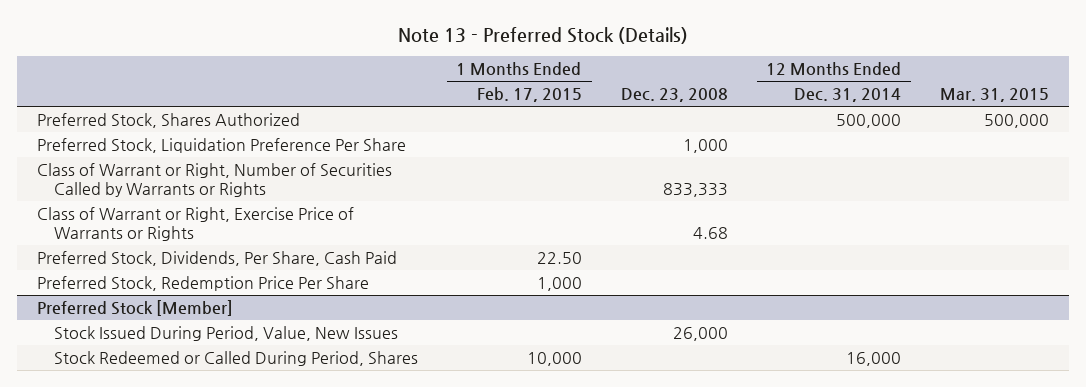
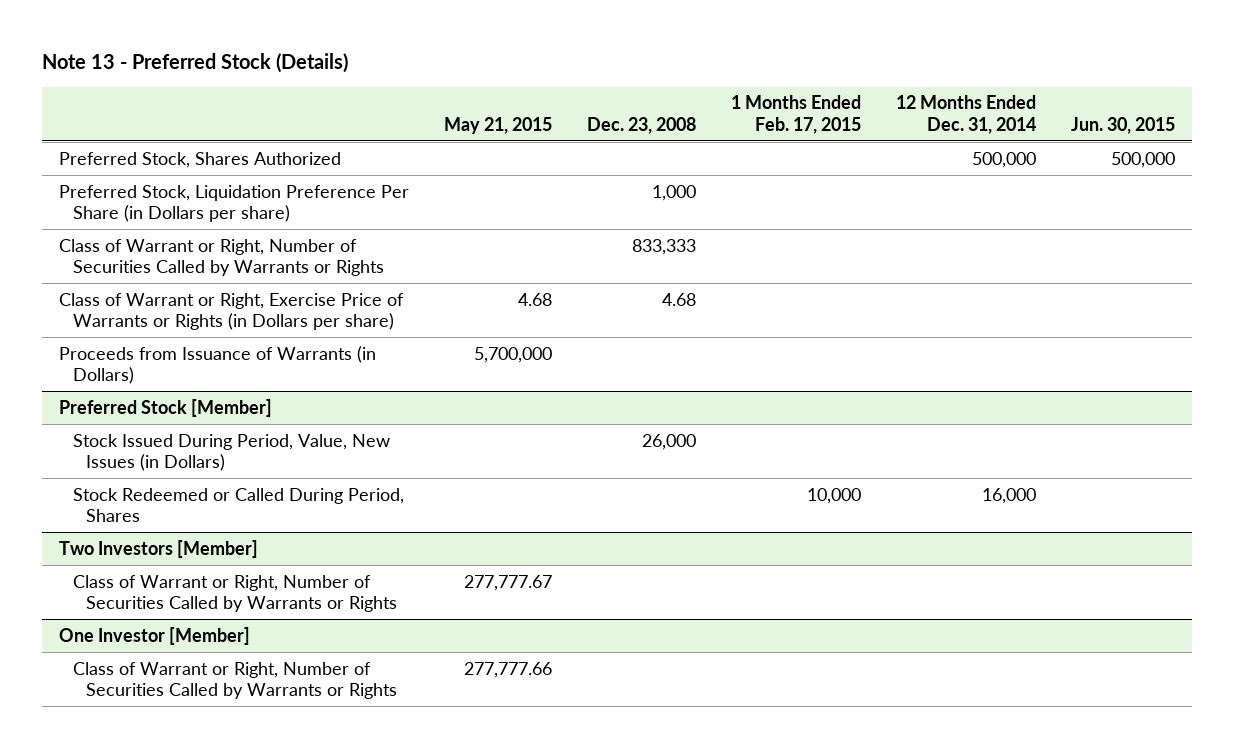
- | 1 Months Ended Feb. 17, 2015 | Dec. 23, 2008 | 12 Months Ended Dec. 31, 2014 | Mar. 31, 2015
+ | May 21, 2015 | Dec. 23, 2008 | 1 Months Ended Feb. 17, 2015 | 12 Months Ended Dec. 31, 2014 | Jun. 30, 2015
- Preferred Stock, Liquidation Preference Per Share | | 1,000 | |
+ Preferred Stock, Liquidation Preference Per Share (in Dollars per share) | | 1,000 | | |
- Class of Warrant or Right, Exercise Price of Warrants or Rights | | 4.68 | |
- Preferred Stock, Dividends, Per Share, Cash Paid | 22.50 | | |
- Preferred Stock, Redemption Price Per Share | 1,000 | | |
+ Class of Warrant or Right, Exercise Price of Warrants or Rights (in Dollars per share) | 4.68 | 4.68 | | |
+ Proceeds from Issuance of Warrants (in Dollars) | 5,700,000 | | | |
@ Preferred Stock [Member]
- Stock Issued During Period, Value, New Issues | | 26,000 | |
+ Stock Issued During Period, Value, New Issues (in Dollars) | | 26,000 | | |
+ Two Investors [Member]
+ Class of Warrant or Right, Number of Securities Called by Warrants or Rights | 277,777.67 | | | |
+ One Investor [Member]
+ Class of Warrant or Right, Number of Securities Called by Warrants or Rights | 277,777.66 | | | |

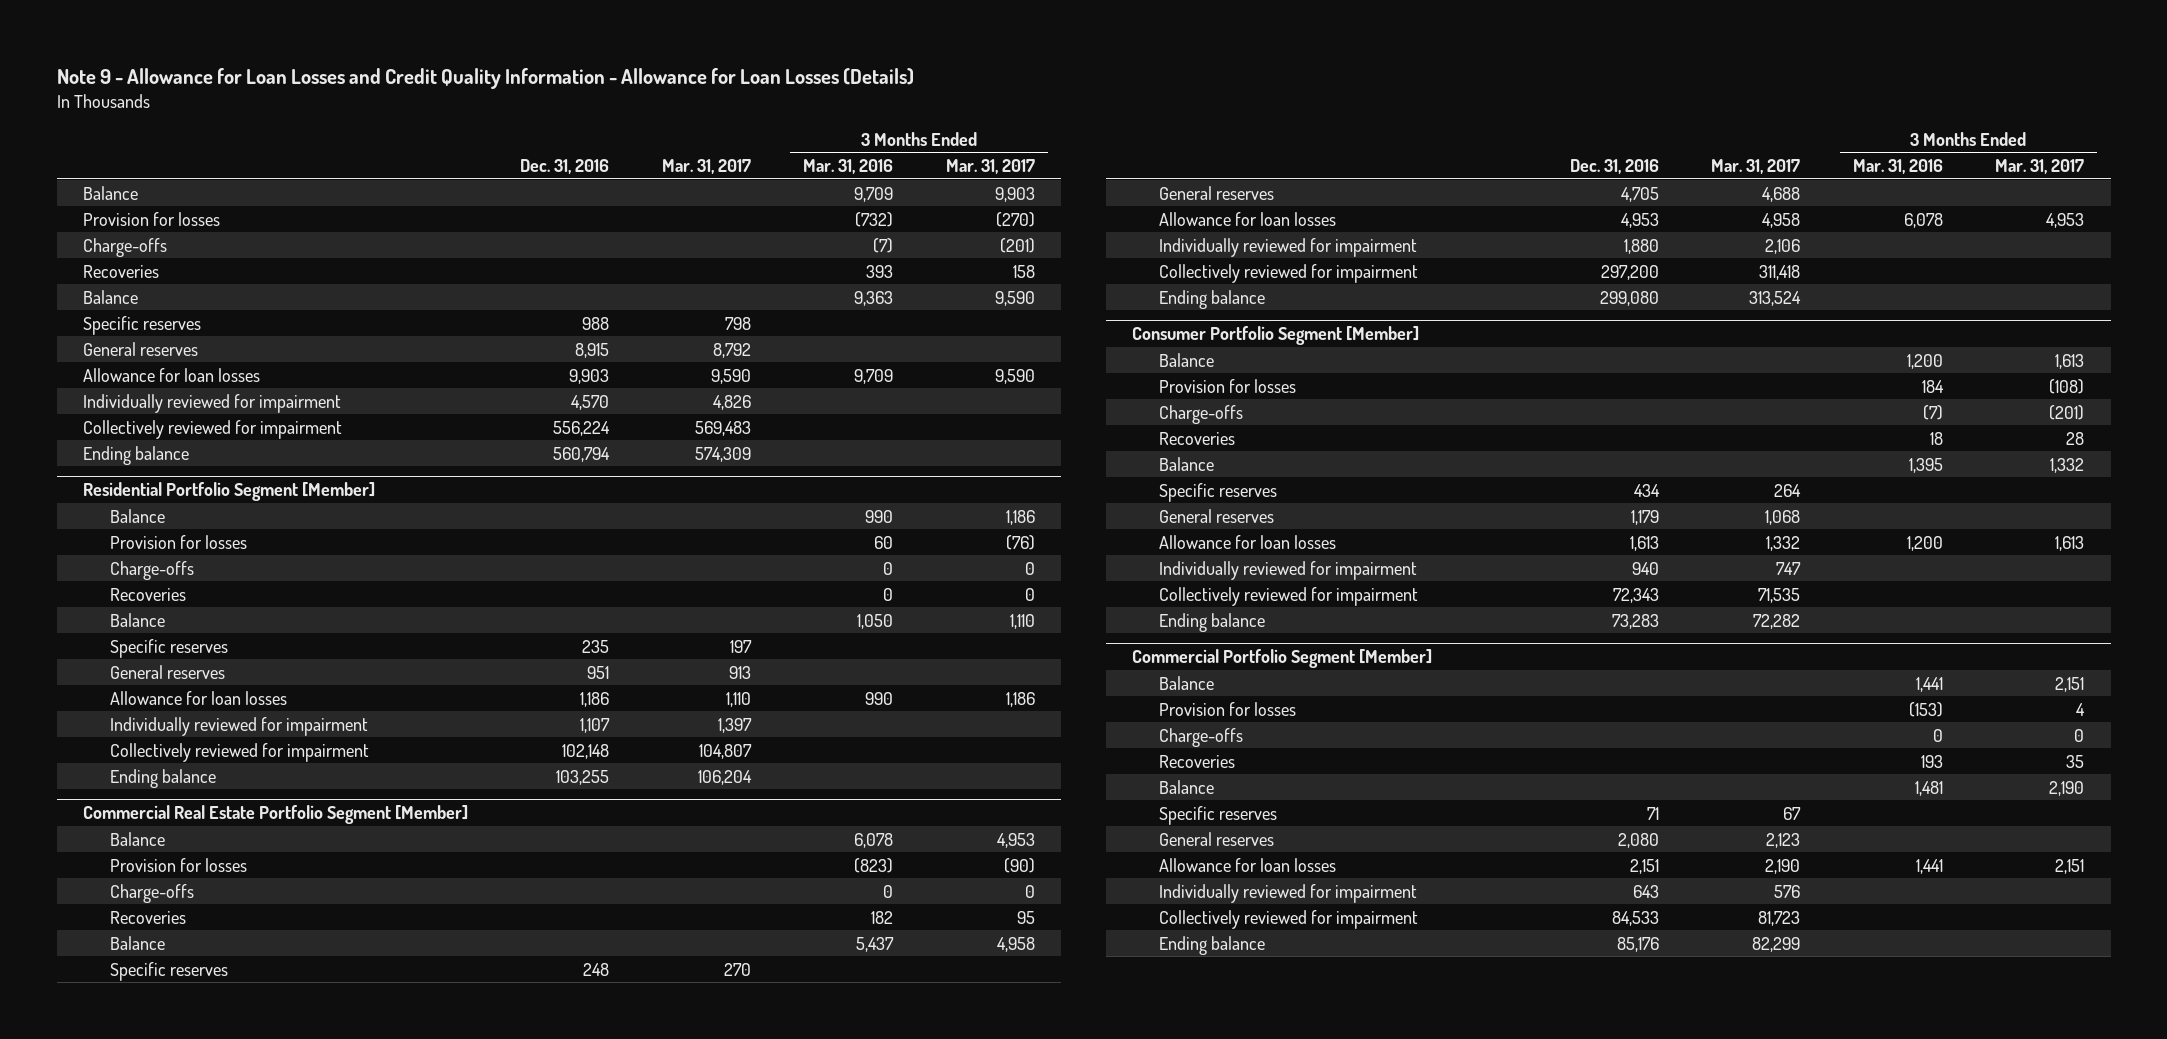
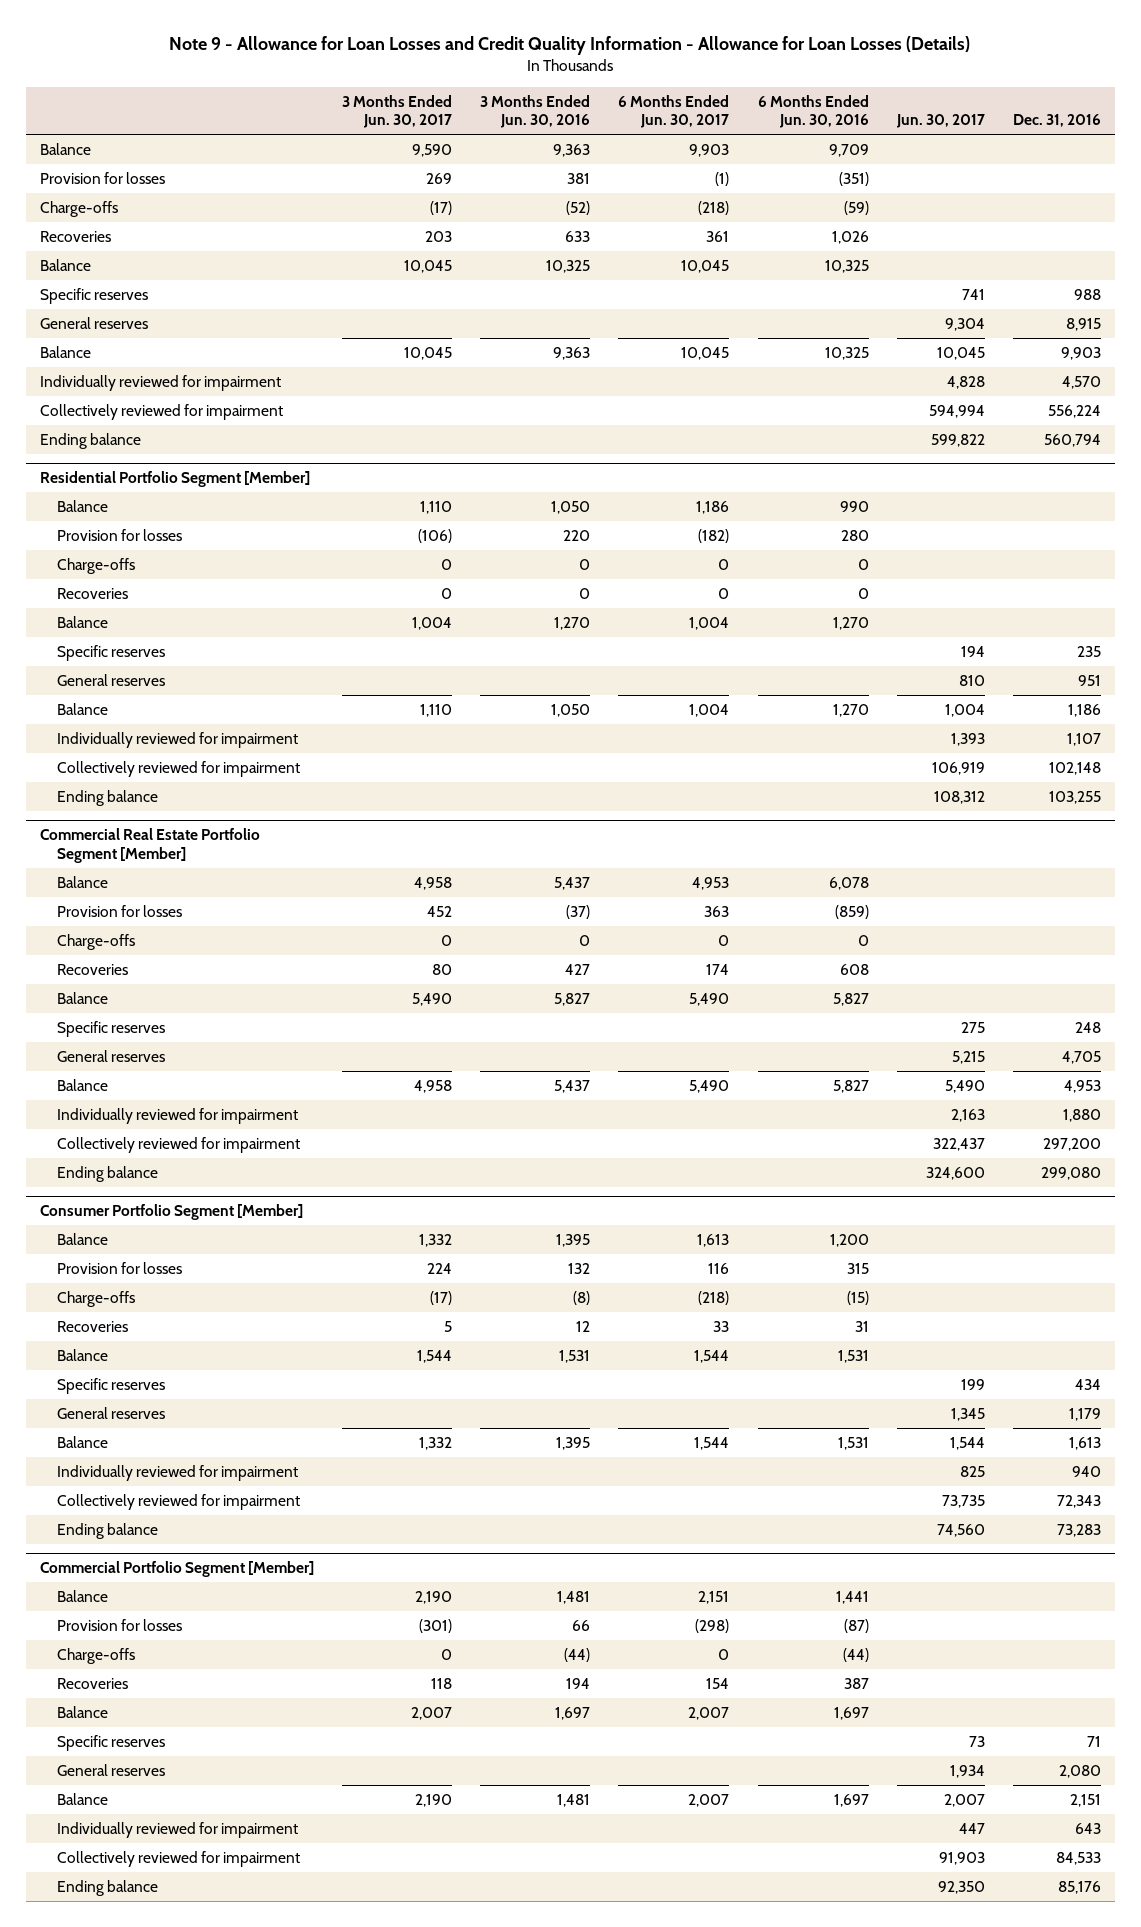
- | Dec. 31, 2016 | Mar. 31, 2017 | 3 Months Ended Mar. 31, 2016 | 3 Months Ended Mar. 31, 2017
+ | 3 Months Ended Jun. 30, 2017 | 3 Months Ended Jun. 30, 2016 | 6 Months Ended Jun. 30, 2017 | 6 Months Ended Jun. 30, 2016 | Jun. 30, 2017 | Dec. 31, 2016
- Allowance for loan losses | 9,903 | 9,590 | 9,709 | 9,590
+ Balance | 10,045 | 9,363 | 10,045 | 10,325 | 10,045 | 9,903
@ Residential Portfolio Segment [Member]
- Allowance for loan losses | 1,186 | 1,110 | 990 | 1,186
+ Balance | 1,110 | 1,050 | 1,004 | 1,270 | 1,004 | 1,186
@ Commercial Real Estate Portfolio Segment [Member]
- Allowance for loan losses | 4,953 | 4,958 | 6,078 | 4,953
+ Balance | 4,958 | 5,437 | 5,490 | 5,827 | 5,490 | 4,953
@ Consumer Portfolio Segment [Member]
- Allowance for loan losses | 1,613 | 1,332 | 1,200 | 1,613
+ Balance | 1,332 | 1,395 | 1,544 | 1,531 | 1,544 | 1,613
@ Commercial Portfolio Segment [Member]
- Allowance for loan losses | 2,151 | 2,190 | 1,441 | 2,151
+ Balance | 2,190 | 1,481 | 2,007 | 1,697 | 2,007 | 2,151

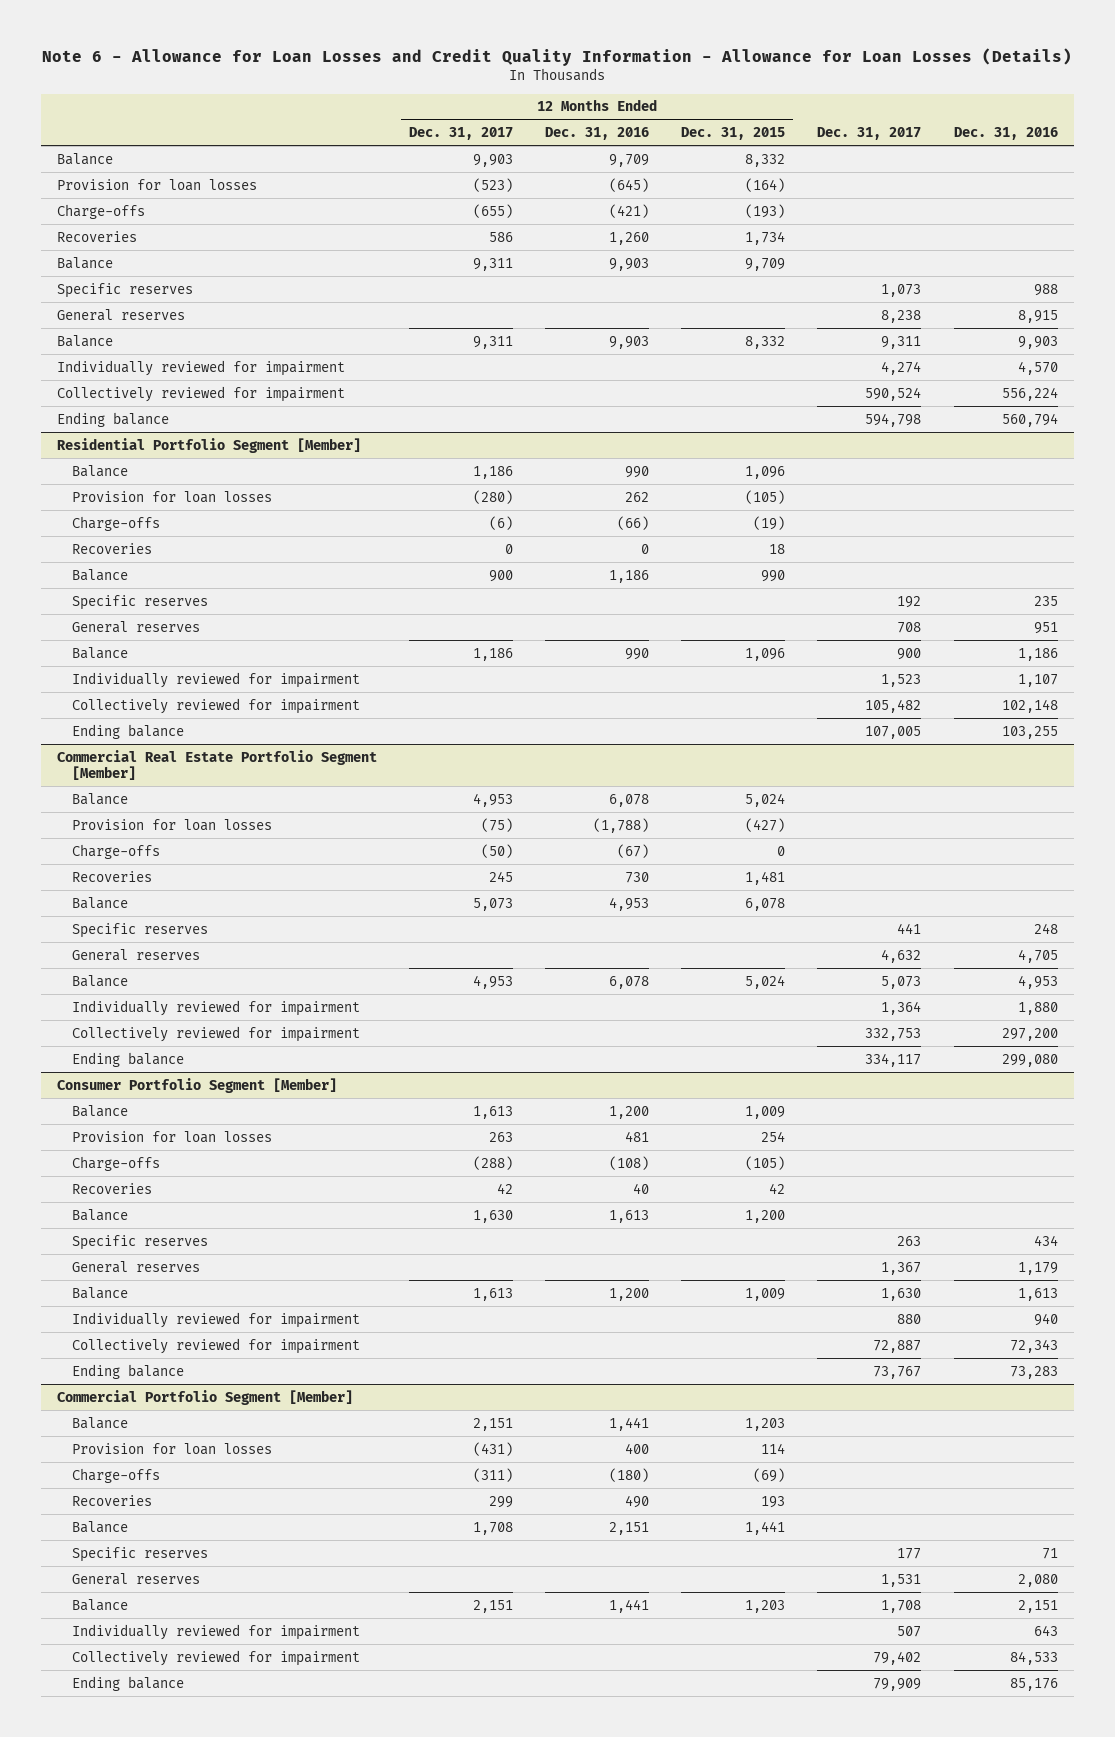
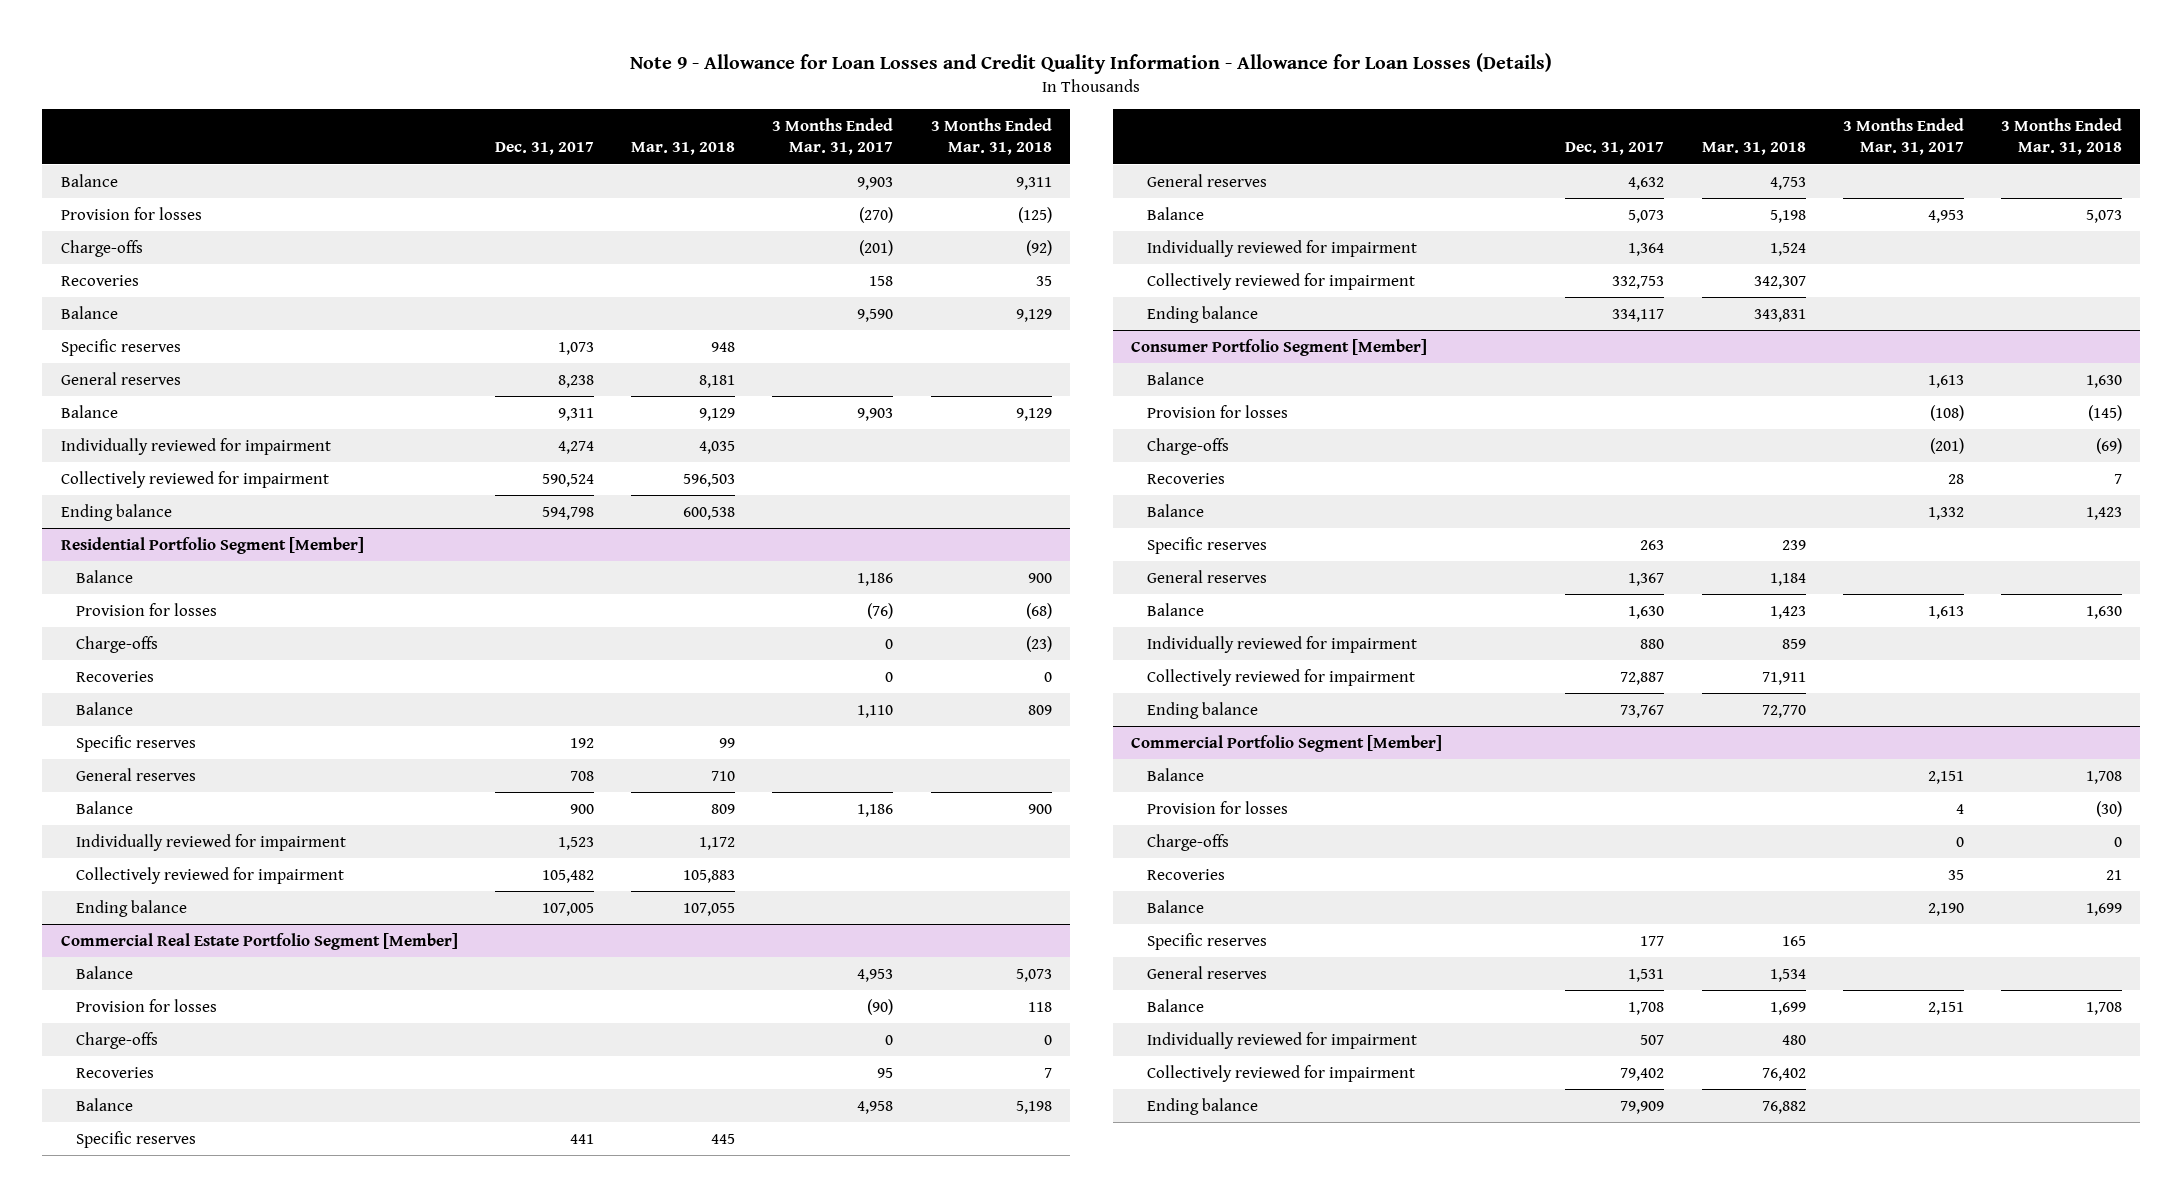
- Note 6 - Allowance for Loan Losses and Credit Quality Information - Allowance for Loan Losses (Details)
+ Note 9 - Allowance for Loan Losses and Credit Quality Information - Allowance for Loan Losses (Details)
- | 12 Months Ended Dec. 31, 2017 | 12 Months Ended Dec. 31, 2016 | 12 Months Ended Dec. 31, 2015 | Dec. 31, 2017 | Dec. 31, 2016
+ | Dec. 31, 2017 | Mar. 31, 2018 | 3 Months Ended Mar. 31, 2017 | 3 Months Ended Mar. 31, 2018
- Provision for loan losses | (523) | (645) | (164) | |
+ Provision for losses | | | (270) | (125)
@ Residential Portfolio Segment [Member]
- Provision for loan losses | (280) | 262 | (105) | |
+ Provision for losses | | | (76) | (68)
@ Commercial Real Estate Portfolio Segment [Member]
- Provision for loan losses | (75) | (1,788) | (427) | |
+ Provision for losses | | | (90) | 118
@ Consumer Portfolio Segment [Member]
- Provision for loan losses | 263 | 481 | 254 | |
+ Provision for losses | | | (108) | (145)
@ Commercial Portfolio Segment [Member]
- Provision for loan losses | (431) | 400 | 114 | |
+ Provision for losses | | | 4 | (30)

